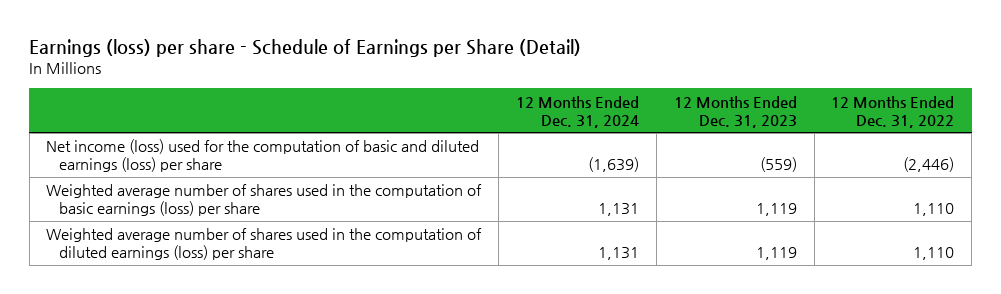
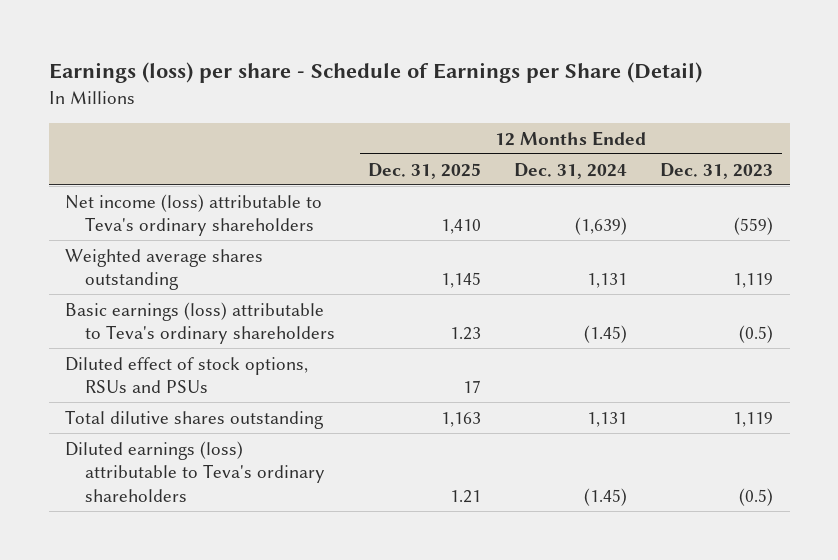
- | 12 Months Ended Dec. 31, 2024 | 12 Months Ended Dec. 31, 2023 | 12 Months Ended Dec. 31, 2022
+ | 12 Months Ended Dec. 31, 2025 | 12 Months Ended Dec. 31, 2024 | 12 Months Ended Dec. 31, 2023
- Net income (loss) used for the computation of basic and diluted earnings (loss) per share | (1,639) | (559) | (2,446)
- Weighted average number of shares used in the computation of basic earnings (loss) per share | 1,131 | 1,119 | 1,110
- Weighted average number of shares used in the computation of diluted earnings (loss) per share | 1,131 | 1,119 | 1,110
+ Net income (loss) attributable to Teva's ordinary shareholders | 1,410 | (1,639) | (559)
+ Weighted average shares outstanding | 1,145 | 1,131 | 1,119
+ Basic earnings (loss) attributable to Teva's ordinary shareholders | 1.23 | (1.45) | (0.5)
+ Diluted effect of stock options, RSUs and PSUs | 17 | |
+ Total dilutive shares outstanding | 1,163 | 1,131 | 1,119
+ Diluted earnings (loss) attributable to Teva's ordinary shareholders | 1.21 | (1.45) | (0.5)

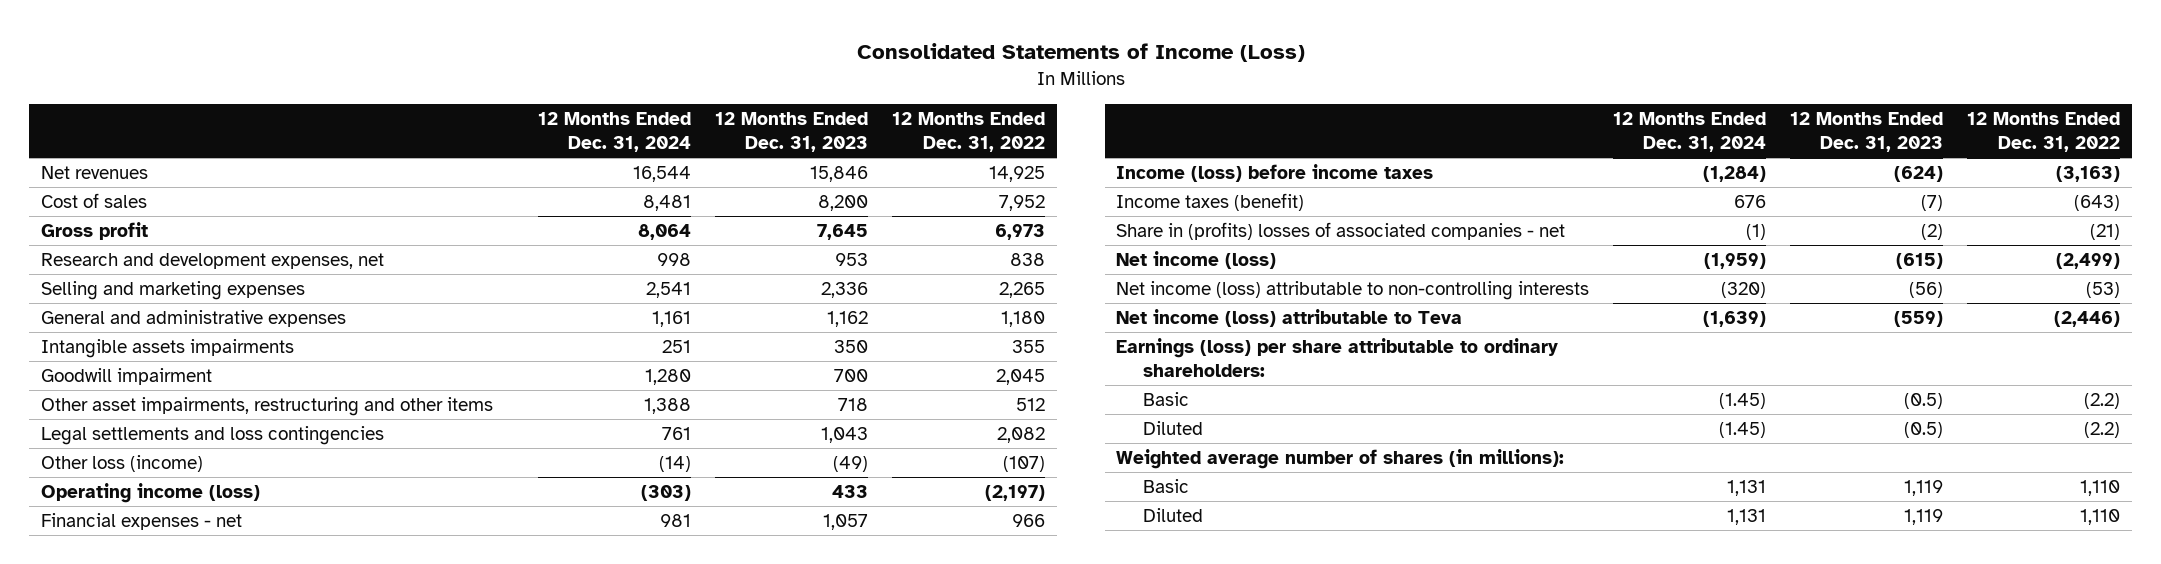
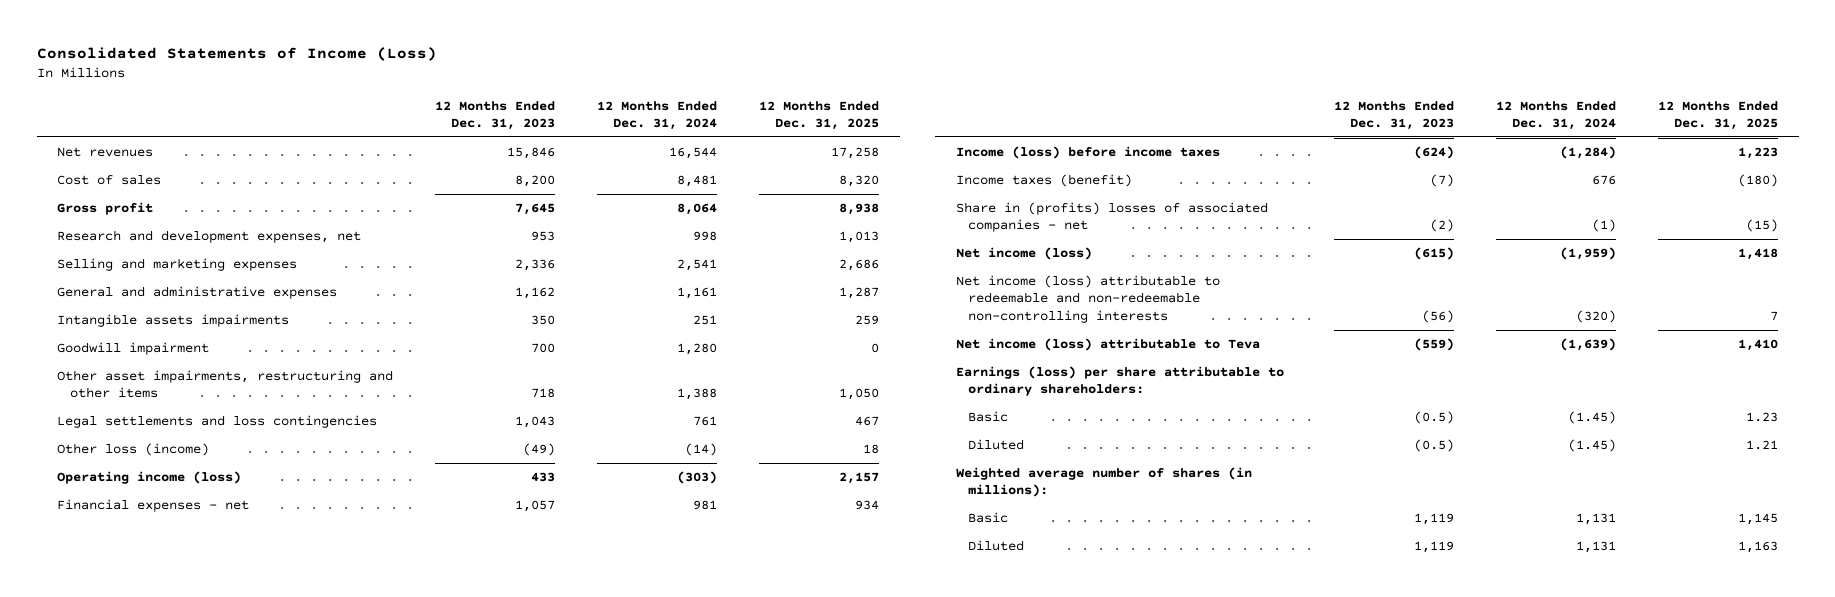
- | 12 Months Ended Dec. 31, 2024 | 12 Months Ended Dec. 31, 2023 | 12 Months Ended Dec. 31, 2022
+ | 12 Months Ended Dec. 31, 2023 | 12 Months Ended Dec. 31, 2024 | 12 Months Ended Dec. 31, 2025
- Net income (loss) attributable to non-controlling interests | (320) | (56) | (53)
+ Net income (loss) attributable to redeemable and non-redeemable non-controlling interests | (56) | (320) | 7

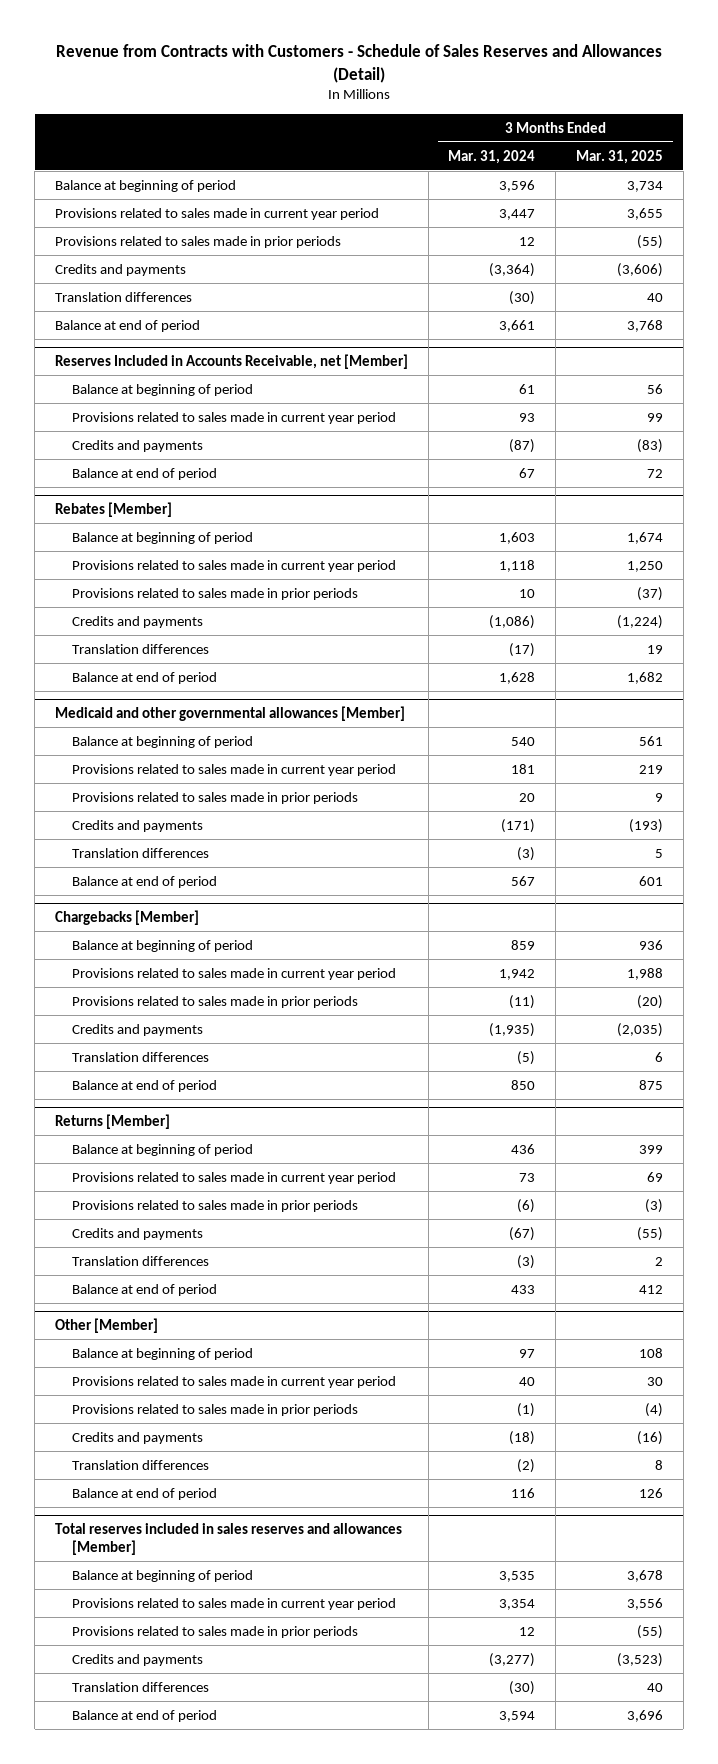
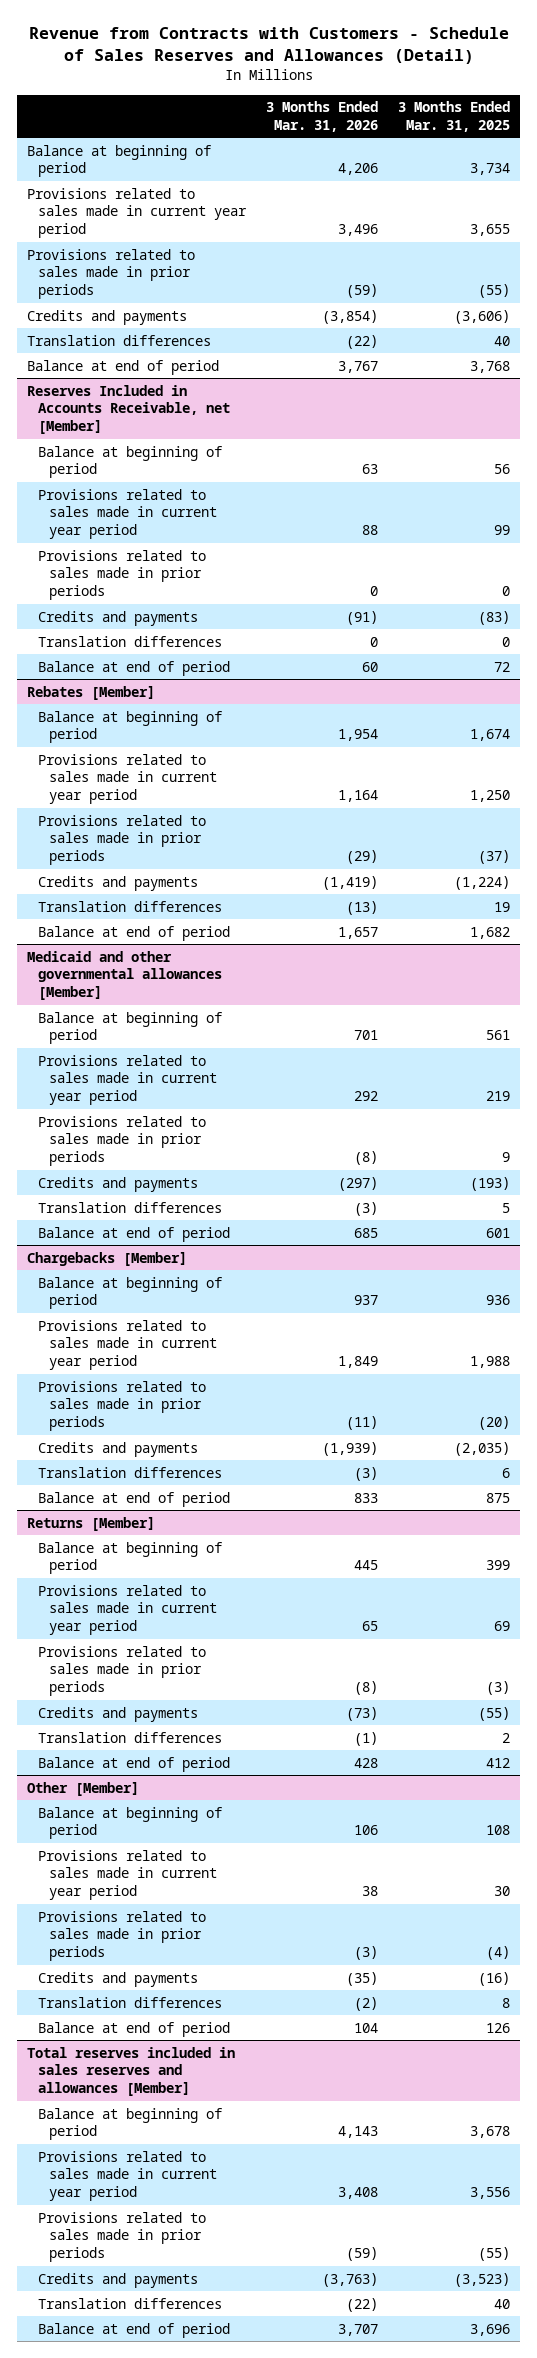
- | 3 Months Ended Mar. 31, 2024 | 3 Months Ended Mar. 31, 2025
+ | 3 Months Ended Mar. 31, 2026 | 3 Months Ended Mar. 31, 2025
@ Reserves Included in Accounts Receivable, net [Member]
+ Provisions related to sales made in prior periods | 0 | 0
+ Translation differences | 0 | 0

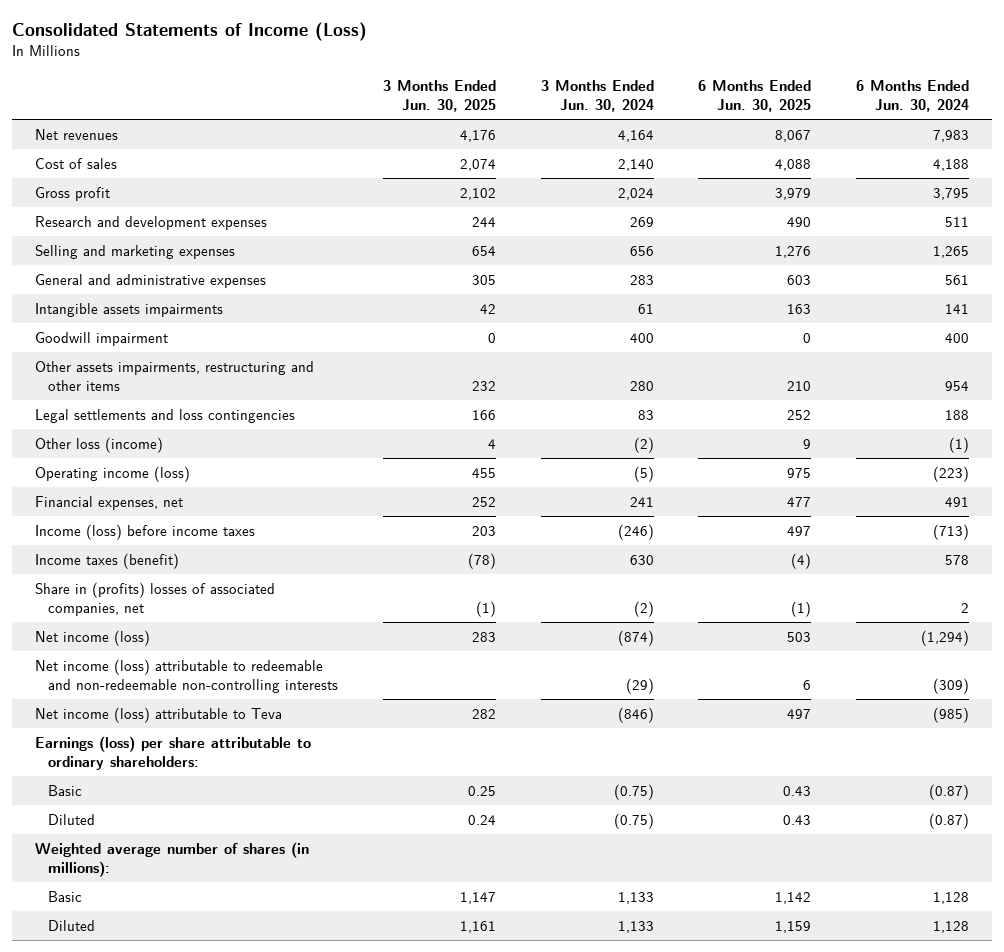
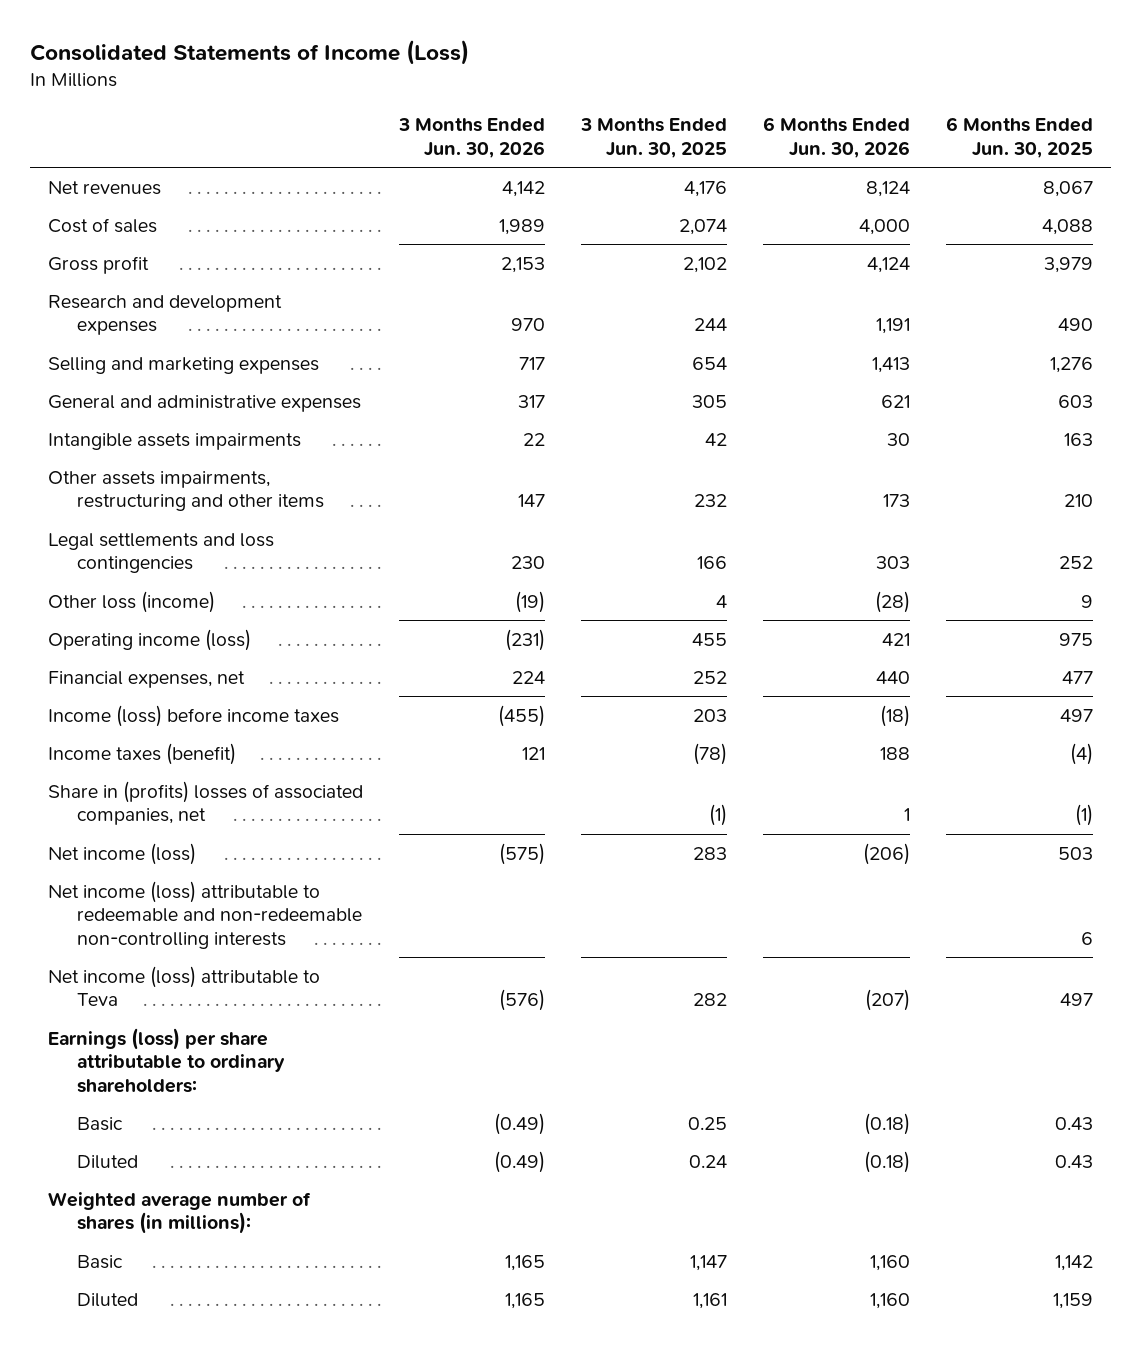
- | 3 Months Ended Jun. 30, 2025 | 3 Months Ended Jun. 30, 2024 | 6 Months Ended Jun. 30, 2025 | 6 Months Ended Jun. 30, 2024
+ | 3 Months Ended Jun. 30, 2026 | 3 Months Ended Jun. 30, 2025 | 6 Months Ended Jun. 30, 2026 | 6 Months Ended Jun. 30, 2025
- Goodwill impairment | 0 | 400 | 0 | 400

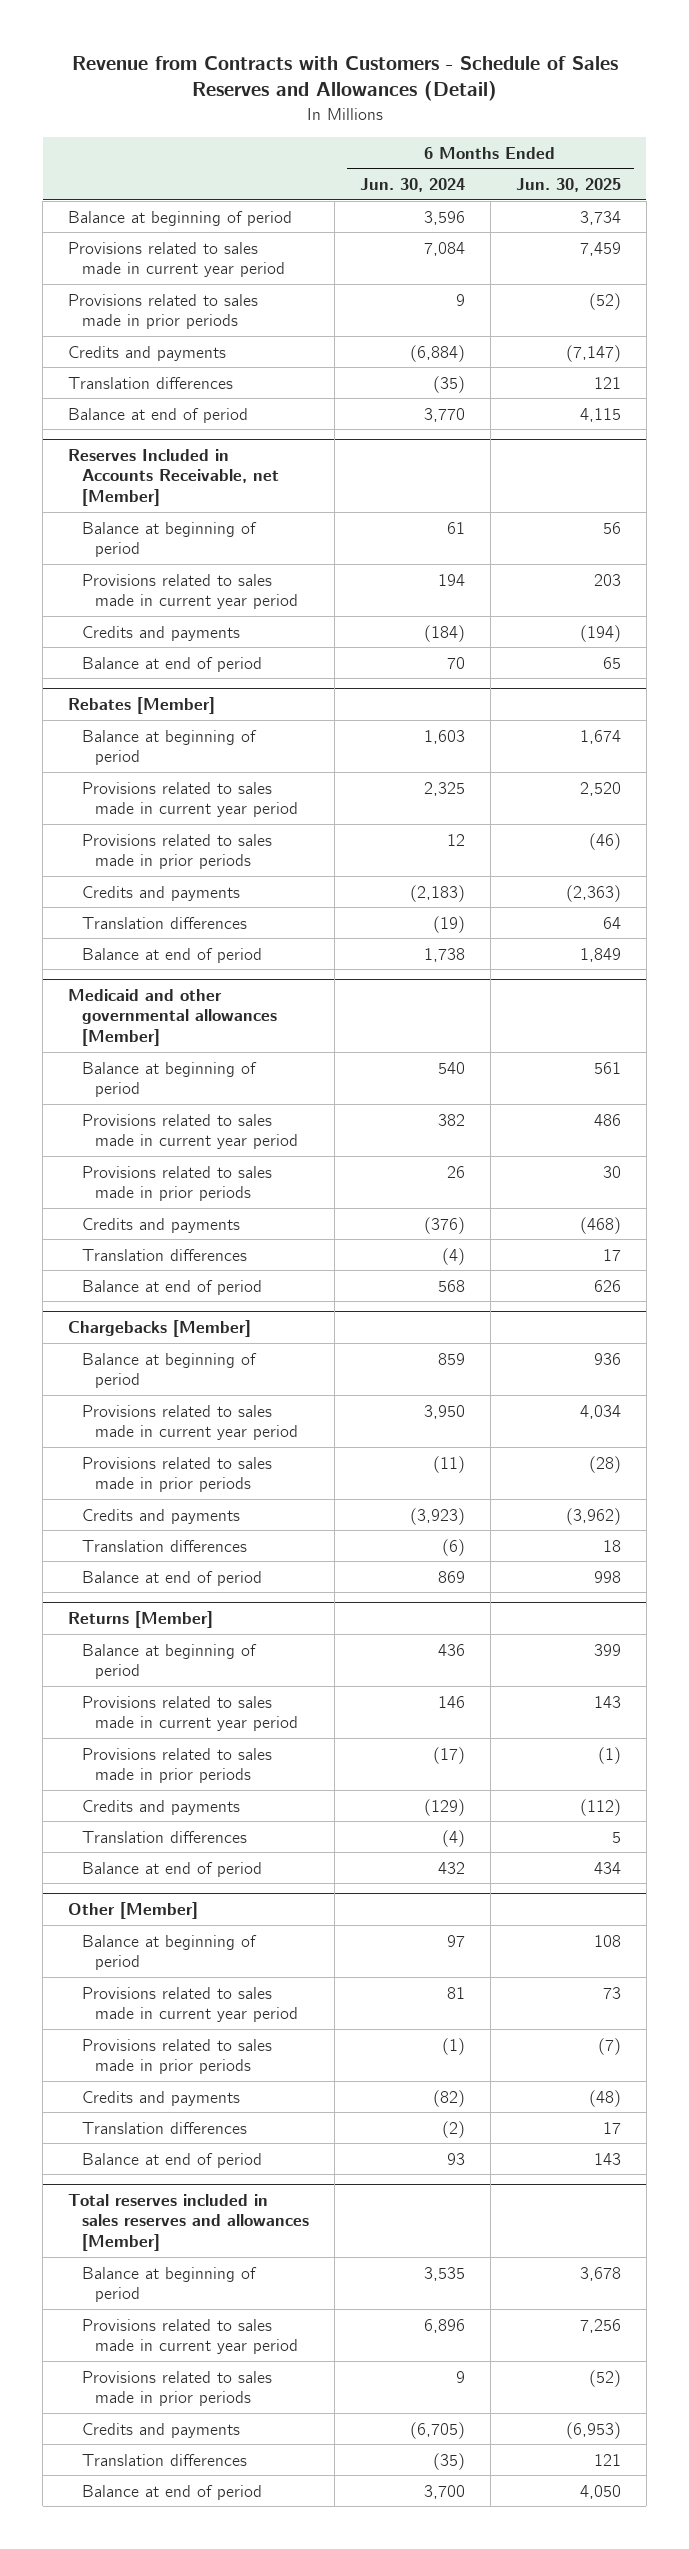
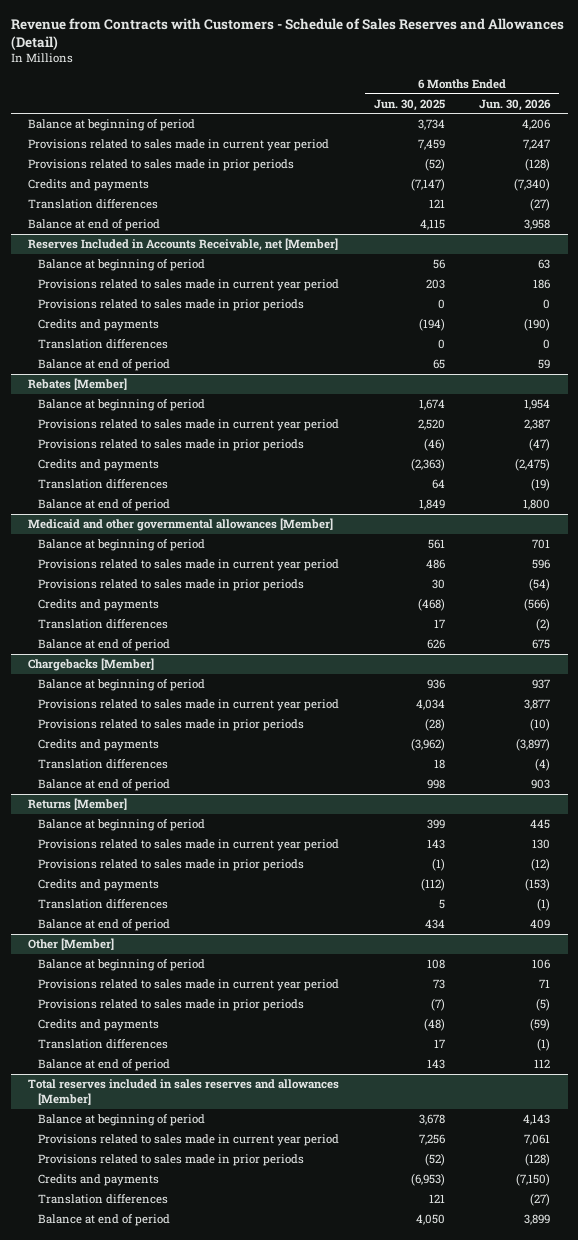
- | 6 Months Ended Jun. 30, 2024 | 6 Months Ended Jun. 30, 2025
+ | 6 Months Ended Jun. 30, 2025 | 6 Months Ended Jun. 30, 2026
@ Reserves Included in Accounts Receivable, net [Member]
+ Provisions related to sales made in prior periods | 0 | 0
+ Translation differences | 0 | 0

